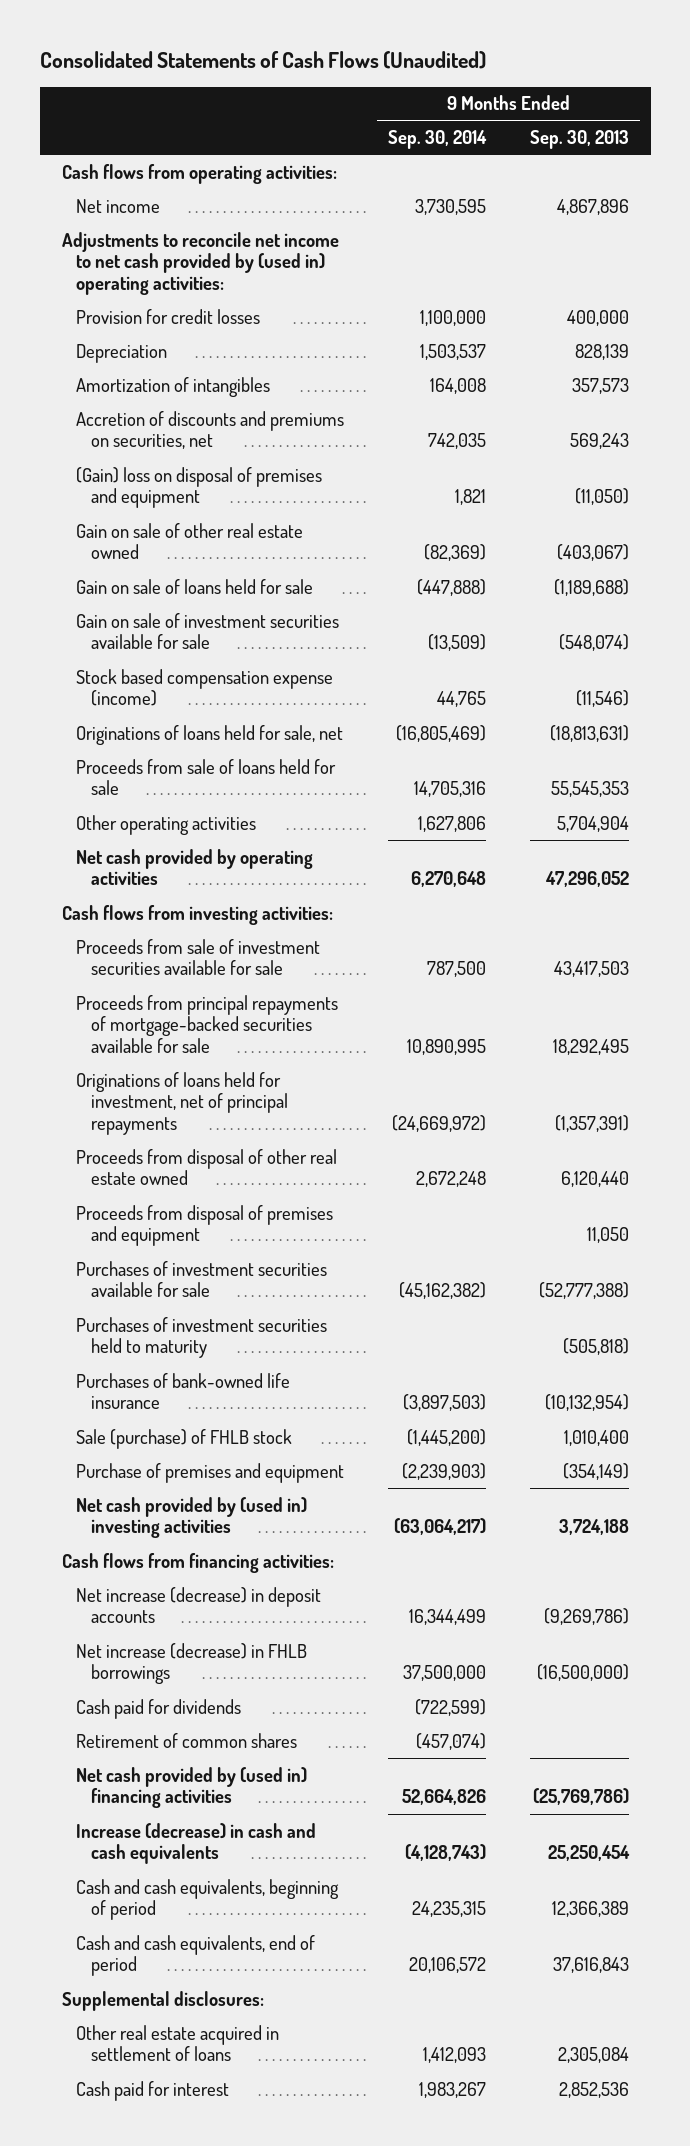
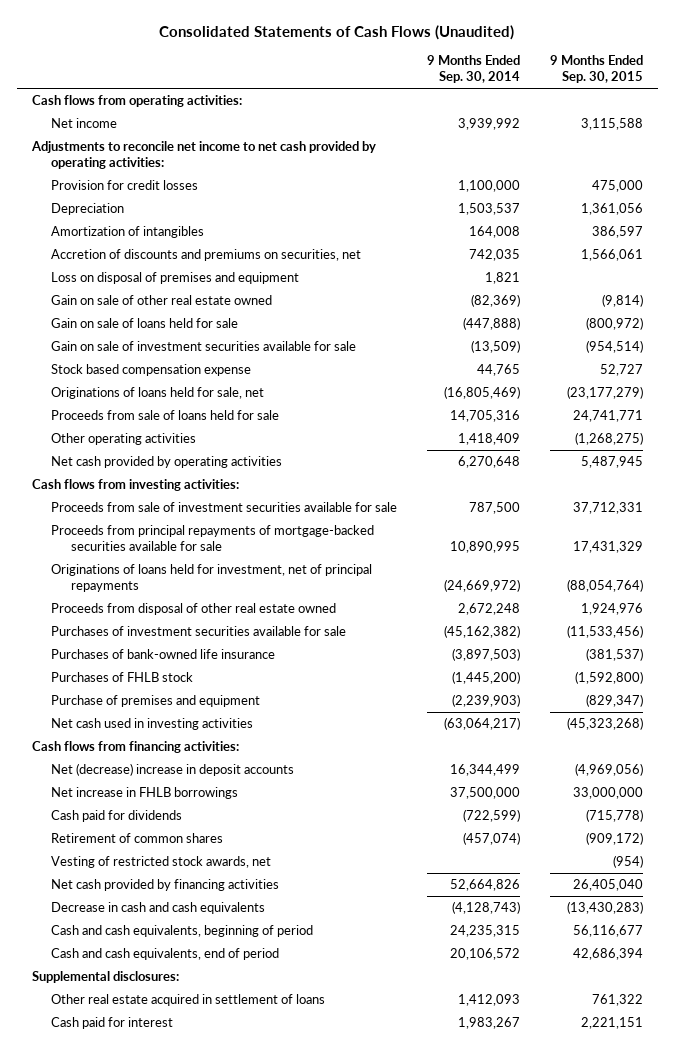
- | 9 Months Ended Sep. 30, 2014 | 9 Months Ended Sep. 30, 2013
+ | 9 Months Ended Sep. 30, 2014 | 9 Months Ended Sep. 30, 2015
- Net income | 3,730,595 | 4,867,896
- Adjustments to reconcile net income to net cash provided by (used in) operating activities:
+ Net income | 3,939,992 | 3,115,588
+ Adjustments to reconcile net income to net cash provided by operating activities:
- (Gain) loss on disposal of premises and equipment | 1,821 | (11,050)
+ Loss on disposal of premises and equipment | 1,821 |
- Stock based compensation expense (income) | 44,765 | (11,546)
+ Stock based compensation expense | 44,765 | 52,727
- Other operating activities | 1,627,806 | 5,704,904
+ Other operating activities | 1,418,409 | (1,268,275)
- Proceeds from disposal of premises and equipment | | 11,050
- Purchases of investment securities held to maturity | | (505,818)
- Sale (purchase) of FHLB stock | (1,445,200) | 1,010,400
+ Purchases of FHLB stock | (1,445,200) | (1,592,800)
- Net cash provided by (used in) investing activities | (63,064,217) | 3,724,188
+ Net cash used in investing activities | (63,064,217) | (45,323,268)
- Net increase (decrease) in deposit accounts | 16,344,499 | (9,269,786)
- Net increase (decrease) in FHLB borrowings | 37,500,000 | (16,500,000)
+ Net (decrease) increase in deposit accounts | 16,344,499 | (4,969,056)
+ Net increase in FHLB borrowings | 37,500,000 | 33,000,000
- Net cash provided by (used in) financing activities | 52,664,826 | (25,769,786)
- Increase (decrease) in cash and cash equivalents | (4,128,743) | 25,250,454
+ Vesting of restricted stock awards, net | | (954)
+ Net cash provided by financing activities | 52,664,826 | 26,405,040
+ Decrease in cash and cash equivalents | (4,128,743) | (13,430,283)

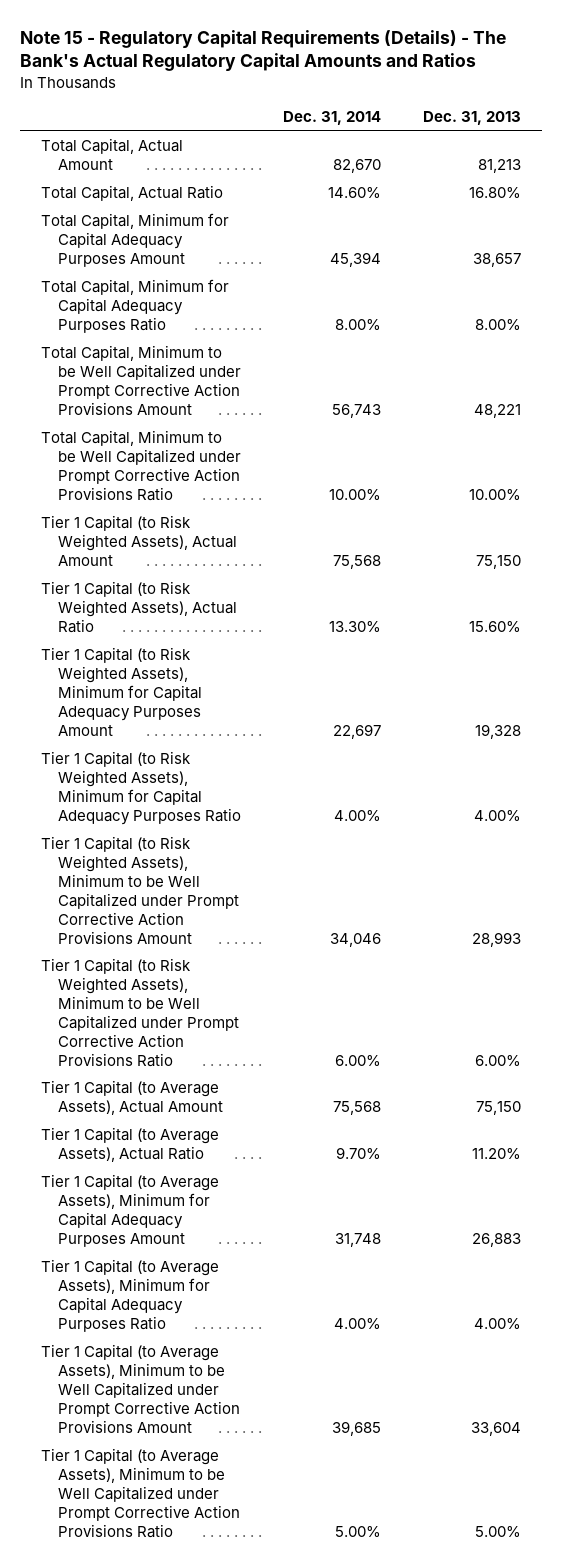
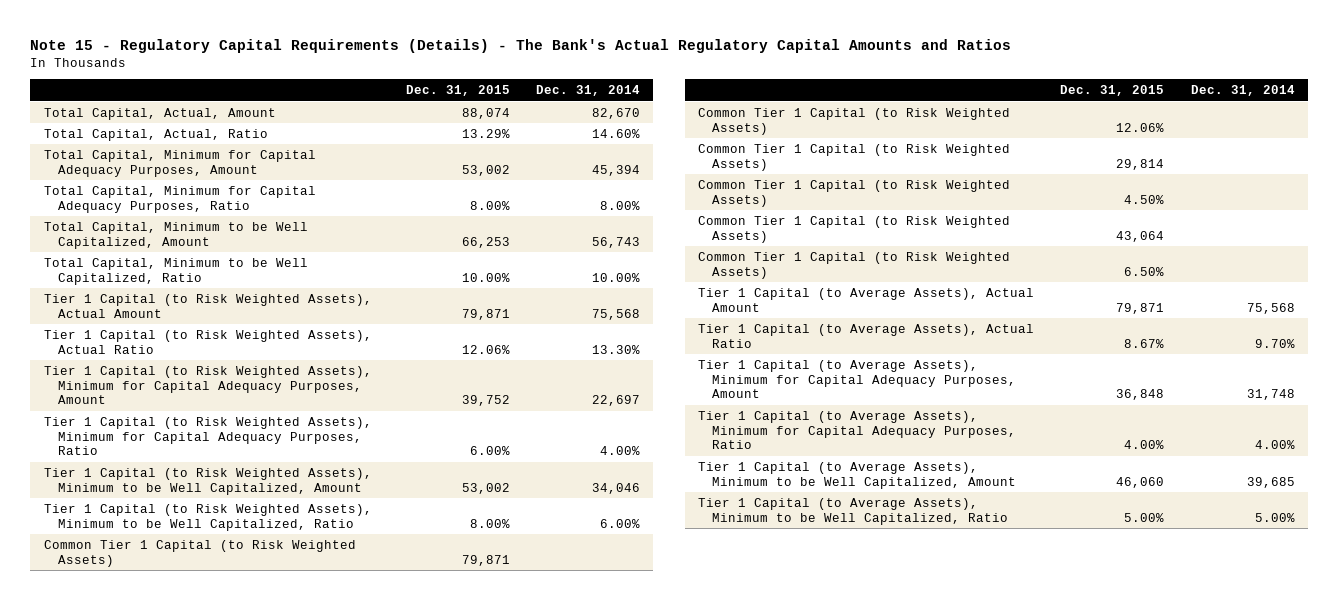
- | Dec. 31, 2014 | Dec. 31, 2013
+ | Dec. 31, 2015 | Dec. 31, 2014
- Total Capital, Actual Amount | 82,670 | 81,213
- Total Capital, Actual Ratio | 14.60% | 16.80%
- Total Capital, Minimum for Capital Adequacy Purposes Amount | 45,394 | 38,657
- Total Capital, Minimum for Capital Adequacy Purposes Ratio | 8.00% | 8.00%
- Total Capital, Minimum to be Well Capitalized under Prompt Corrective Action Provisions Amount | 56,743 | 48,221
- Total Capital, Minimum to be Well Capitalized under Prompt Corrective Action Provisions Ratio | 10.00% | 10.00%
+ Total Capital, Actual, Amount | 88,074 | 82,670
+ Total Capital, Actual, Ratio | 13.29% | 14.60%
+ Total Capital, Minimum for Capital Adequacy Purposes, Amount | 53,002 | 45,394
+ Total Capital, Minimum for Capital Adequacy Purposes, Ratio | 8.00% | 8.00%
+ Total Capital, Minimum to be Well Capitalized, Amount | 66,253 | 56,743
+ Total Capital, Minimum to be Well Capitalized, Ratio | 10.00% | 10.00%
- Tier 1 Capital (to Risk Weighted Assets), Minimum for Capital Adequacy Purposes Amount | 22,697 | 19,328
- Tier 1 Capital (to Risk Weighted Assets), Minimum for Capital Adequacy Purposes Ratio | 4.00% | 4.00%
- Tier 1 Capital (to Risk Weighted Assets), Minimum to be Well Capitalized under Prompt Corrective Action Provisions Amount | 34,046 | 28,993
- Tier 1 Capital (to Risk Weighted Assets), Minimum to be Well Capitalized under Prompt Corrective Action Provisions Ratio | 6.00% | 6.00%
+ Tier 1 Capital (to Risk Weighted Assets), Minimum for Capital Adequacy Purposes, Amount | 39,752 | 22,697
+ Tier 1 Capital (to Risk Weighted Assets), Minimum for Capital Adequacy Purposes, Ratio | 6.00% | 4.00%
+ Tier 1 Capital (to Risk Weighted Assets), Minimum to be Well Capitalized, Amount | 53,002 | 34,046
+ Tier 1 Capital (to Risk Weighted Assets), Minimum to be Well Capitalized, Ratio | 8.00% | 6.00%
+ Common Tier 1 Capital (to Risk Weighted Assets) | 79,871 |
+ Common Tier 1 Capital (to Risk Weighted Assets) | 12.06% |
+ Common Tier 1 Capital (to Risk Weighted Assets) | 29,814 |
+ Common Tier 1 Capital (to Risk Weighted Assets) | 4.50% |
+ Common Tier 1 Capital (to Risk Weighted Assets) | 43,064 |
+ Common Tier 1 Capital (to Risk Weighted Assets) | 6.50% |
- Tier 1 Capital (to Average Assets), Minimum for Capital Adequacy Purposes Amount | 31,748 | 26,883
- Tier 1 Capital (to Average Assets), Minimum for Capital Adequacy Purposes Ratio | 4.00% | 4.00%
- Tier 1 Capital (to Average Assets), Minimum to be Well Capitalized under Prompt Corrective Action Provisions Amount | 39,685 | 33,604
- Tier 1 Capital (to Average Assets), Minimum to be Well Capitalized under Prompt Corrective Action Provisions Ratio | 5.00% | 5.00%
+ Tier 1 Capital (to Average Assets), Minimum for Capital Adequacy Purposes, Amount | 36,848 | 31,748
+ Tier 1 Capital (to Average Assets), Minimum for Capital Adequacy Purposes, Ratio | 4.00% | 4.00%
+ Tier 1 Capital (to Average Assets), Minimum to be Well Capitalized, Amount | 46,060 | 39,685
+ Tier 1 Capital (to Average Assets), Minimum to be Well Capitalized, Ratio | 5.00% | 5.00%

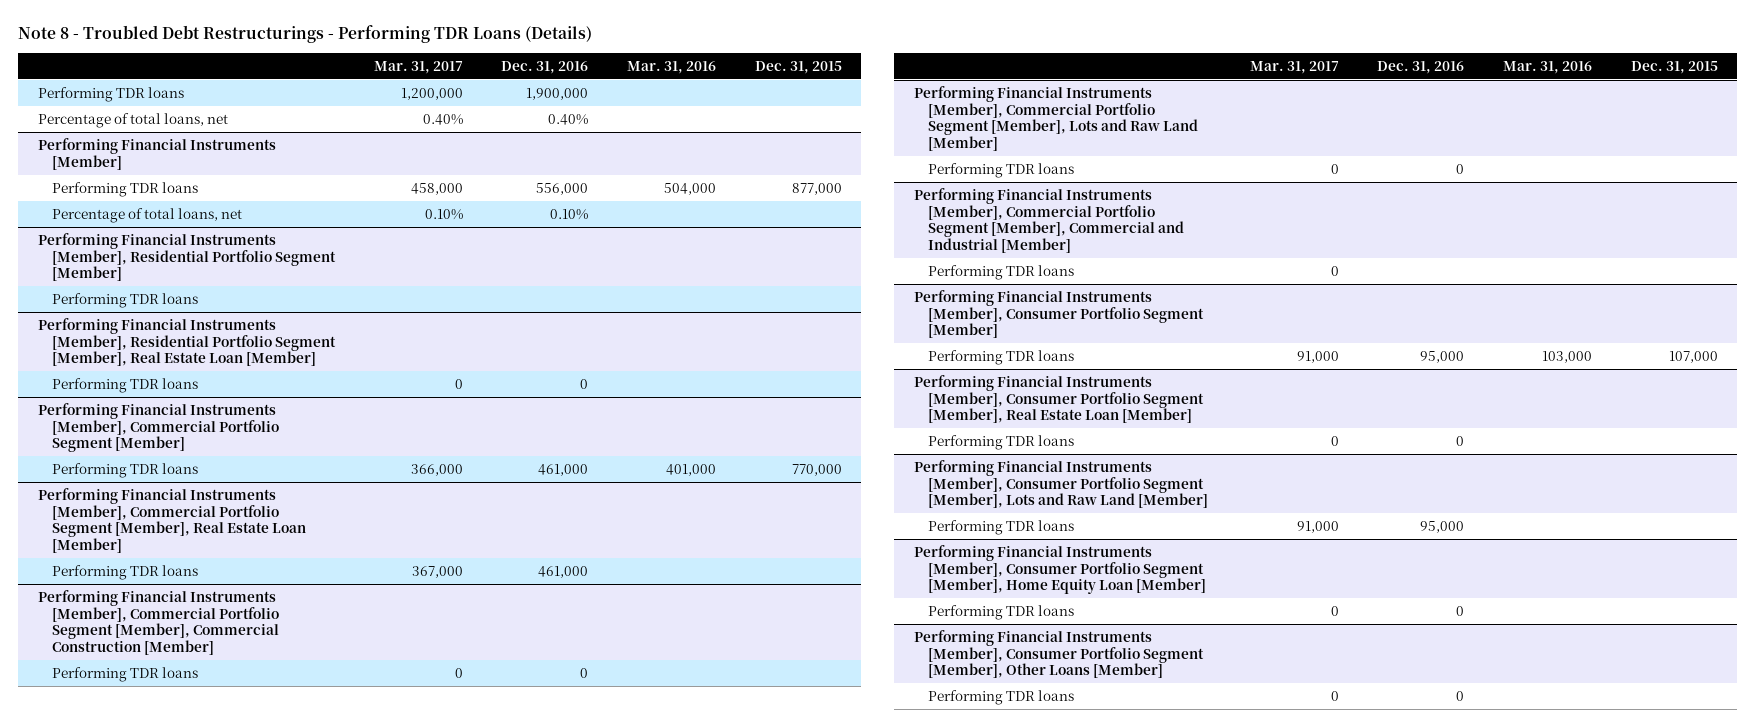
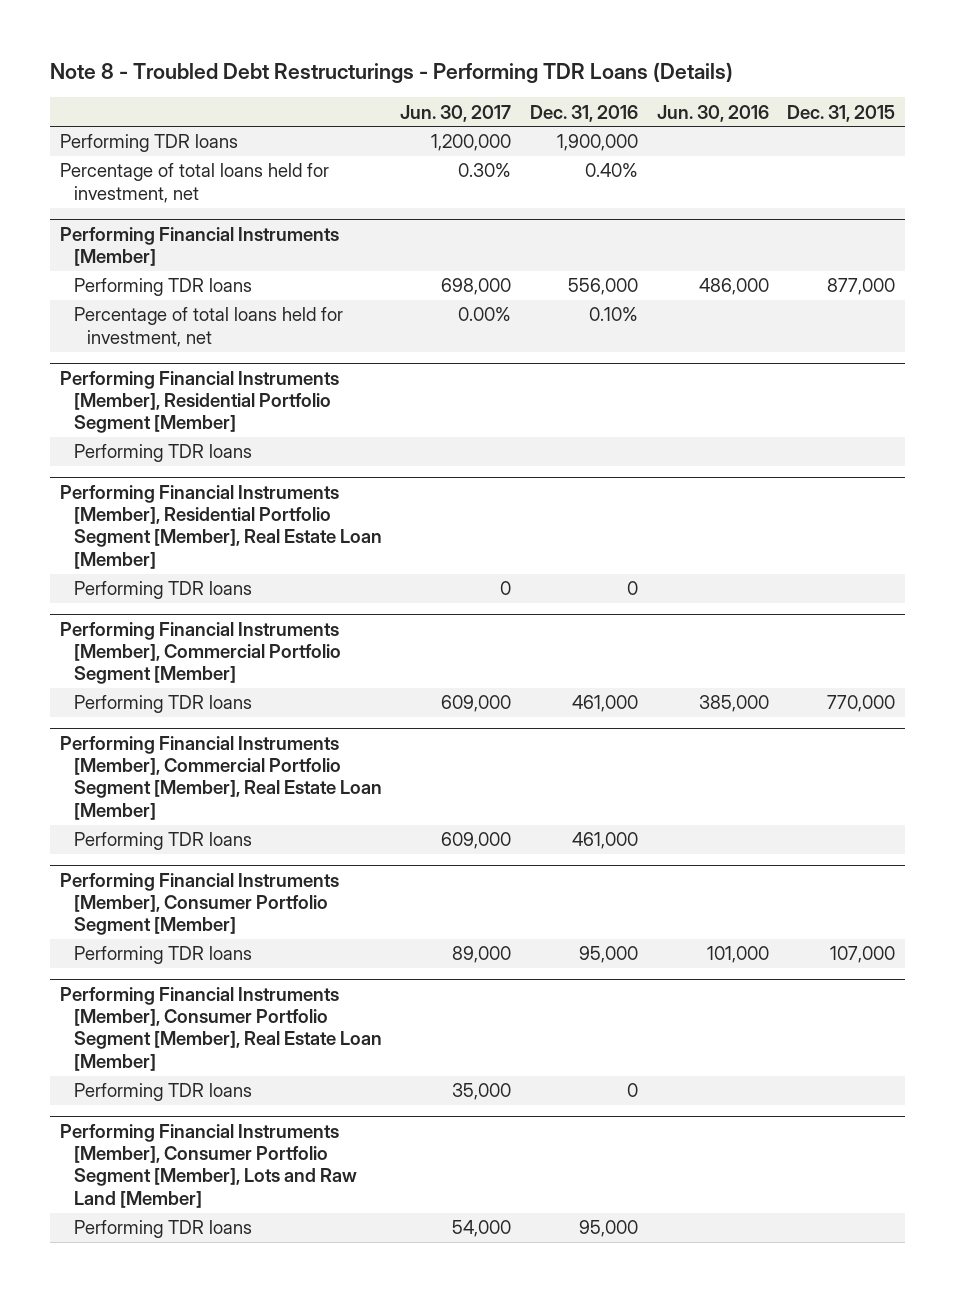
- | Mar. 31, 2017 | Dec. 31, 2016 | Mar. 31, 2016 | Dec. 31, 2015
+ | Jun. 30, 2017 | Dec. 31, 2016 | Jun. 30, 2016 | Dec. 31, 2015
- Percentage of total loans, net | 0.40% | 0.40% | |
+ Percentage of total loans held for investment, net | 0.30% | 0.40% | |
@ Performing Financial Instruments [Member]
- Percentage of total loans, net | 0.10% | 0.10% | |
+ Percentage of total loans held for investment, net | 0.00% | 0.10% | |
- Performing Financial Instruments [Member], Commercial Portfolio Segment [Member], Commercial Construction [Member]
- Performing TDR loans | 0 | 0 | |
- Performing Financial Instruments [Member], Commercial Portfolio Segment [Member], Lots and Raw Land [Member]
- Performing TDR loans | 0 | 0 | |
- Performing Financial Instruments [Member], Commercial Portfolio Segment [Member], Commercial and Industrial [Member]
- Performing TDR loans | 0 | | |
- Performing Financial Instruments [Member], Consumer Portfolio Segment [Member], Home Equity Loan [Member]
- Performing TDR loans | 0 | 0 | |
- Performing Financial Instruments [Member], Consumer Portfolio Segment [Member], Other Loans [Member]
- Performing TDR loans | 0 | 0 | |

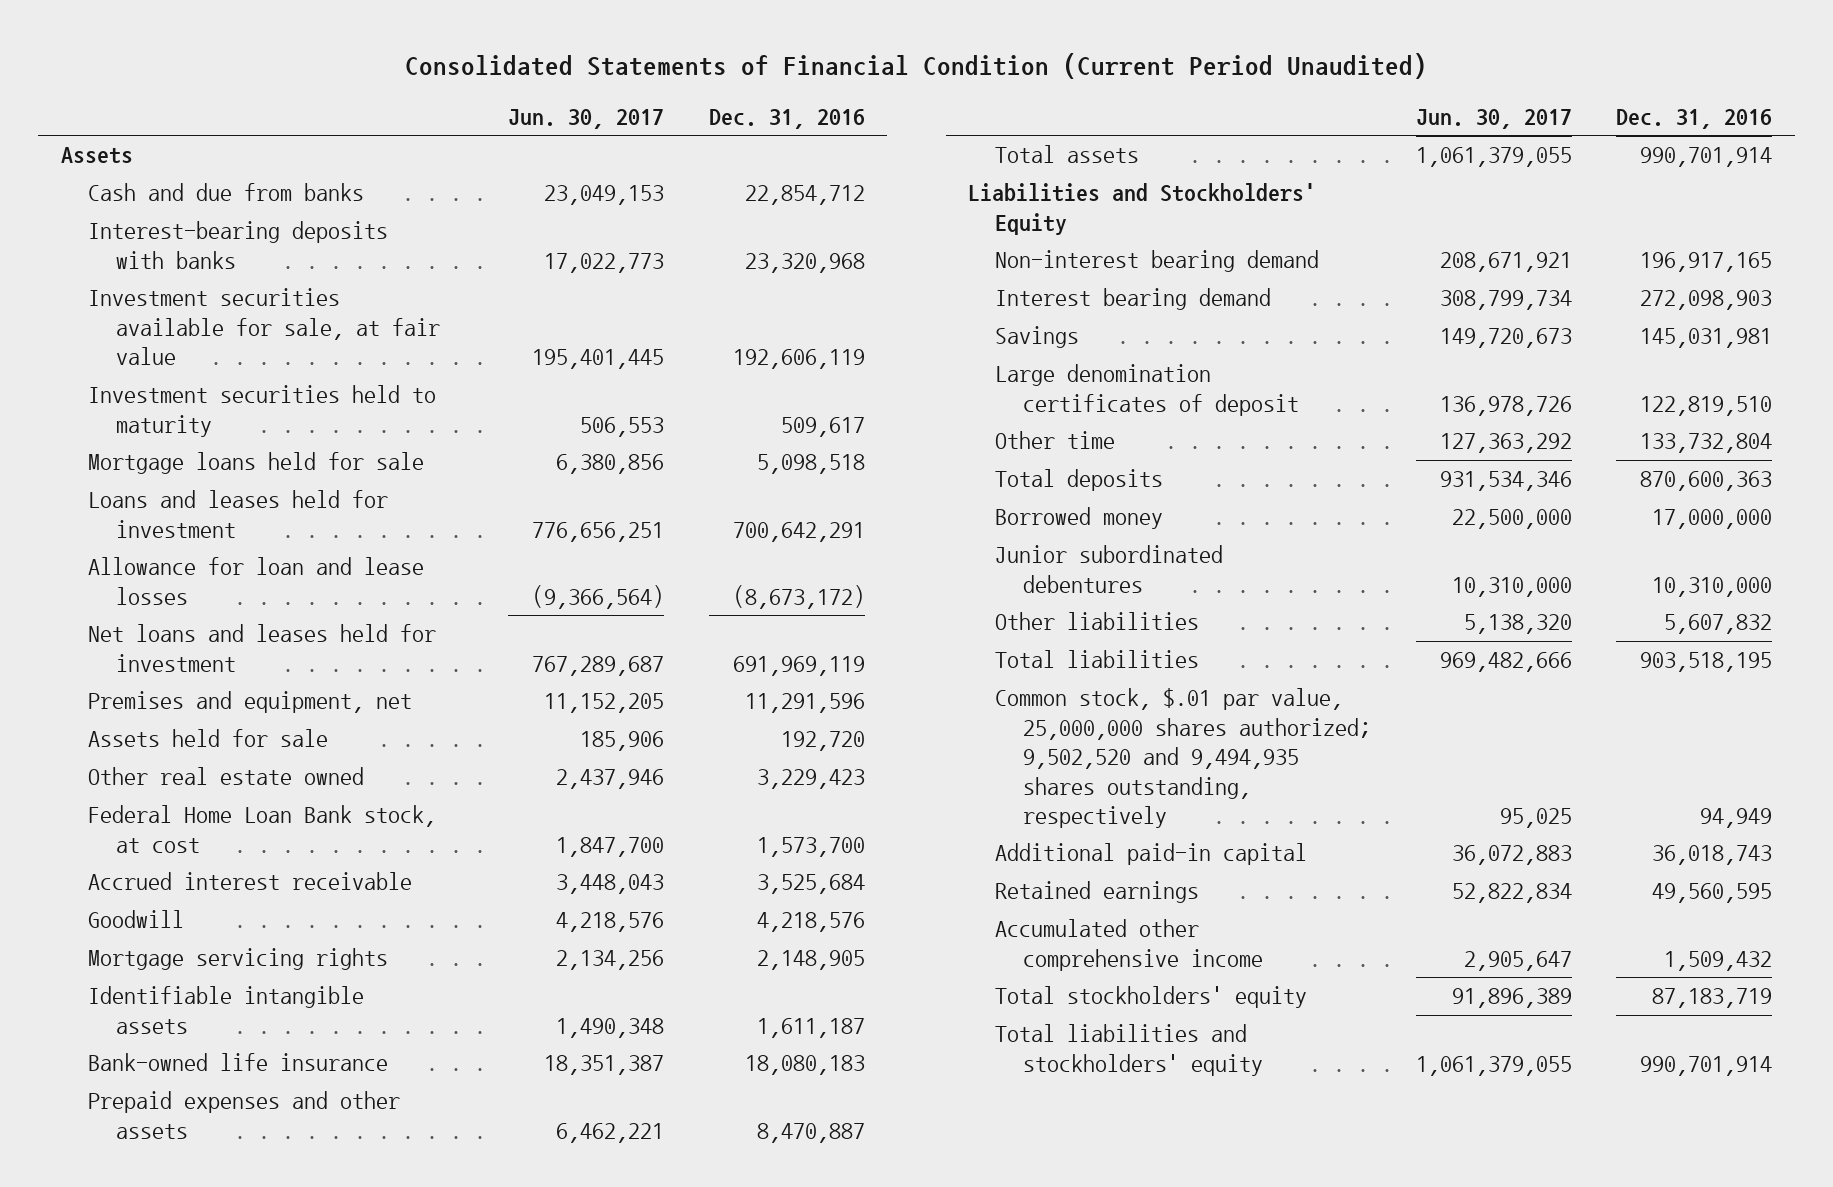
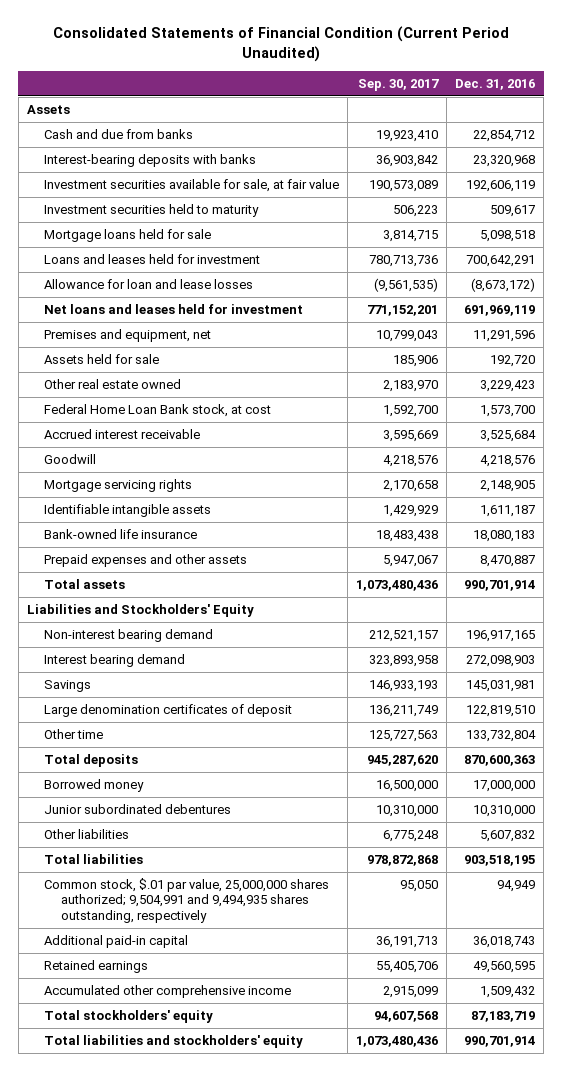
- | Jun. 30, 2017 | Dec. 31, 2016
+ | Sep. 30, 2017 | Dec. 31, 2016
- Common stock, $.01 par value, 25,000,000 shares authorized; 9,502,520 and 9,494,935 shares outstanding, respectively | 95,025 | 94,949
+ Common stock, $.01 par value, 25,000,000 shares authorized; 9,504,991 and 9,494,935 shares outstanding, respectively | 95,050 | 94,949

